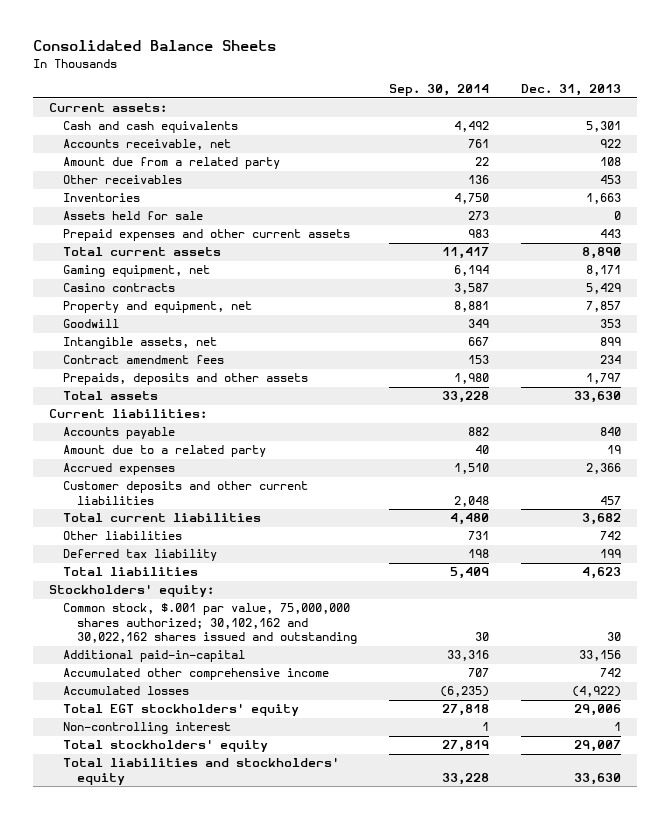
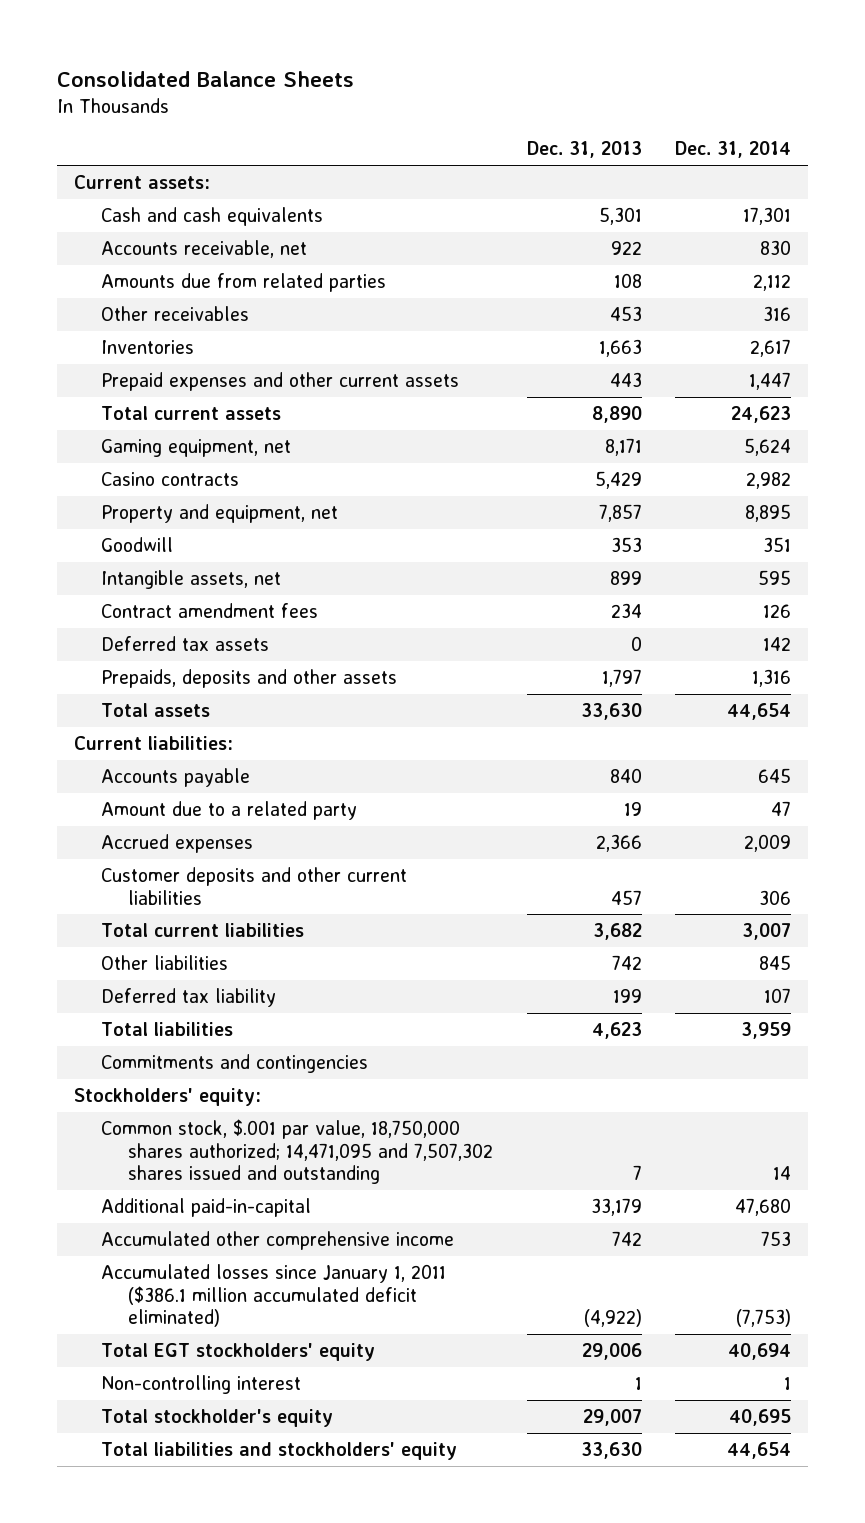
- | Sep. 30, 2014 | Dec. 31, 2013
+ | Dec. 31, 2013 | Dec. 31, 2014
- Amount due from a related party | 22 | 108
+ Amounts due from related parties | 108 | 2,112
- Assets held for sale | 273 | 0
+ Deferred tax assets | 0 | 142
+ Commitments and contingencies
- Common stock, $.001 par value, 75,000,000 shares authorized; 30,102,162 and 30,022,162 shares issued and outstanding | 30 | 30
- Additional paid-in-capital | 33,316 | 33,156
+ Common stock, $.001 par value, 18,750,000 shares authorized; 14,471,095 and 7,507,302 shares issued and outstanding | 7 | 14
+ Additional paid-in-capital | 33,179 | 47,680
- Accumulated losses | (6,235) | (4,922)
+ Accumulated losses since January 1, 2011 ($386.1 million accumulated deficit eliminated) | (4,922) | (7,753)
- Total stockholders' equity | 27,819 | 29,007
+ Total stockholder's equity | 29,007 | 40,695

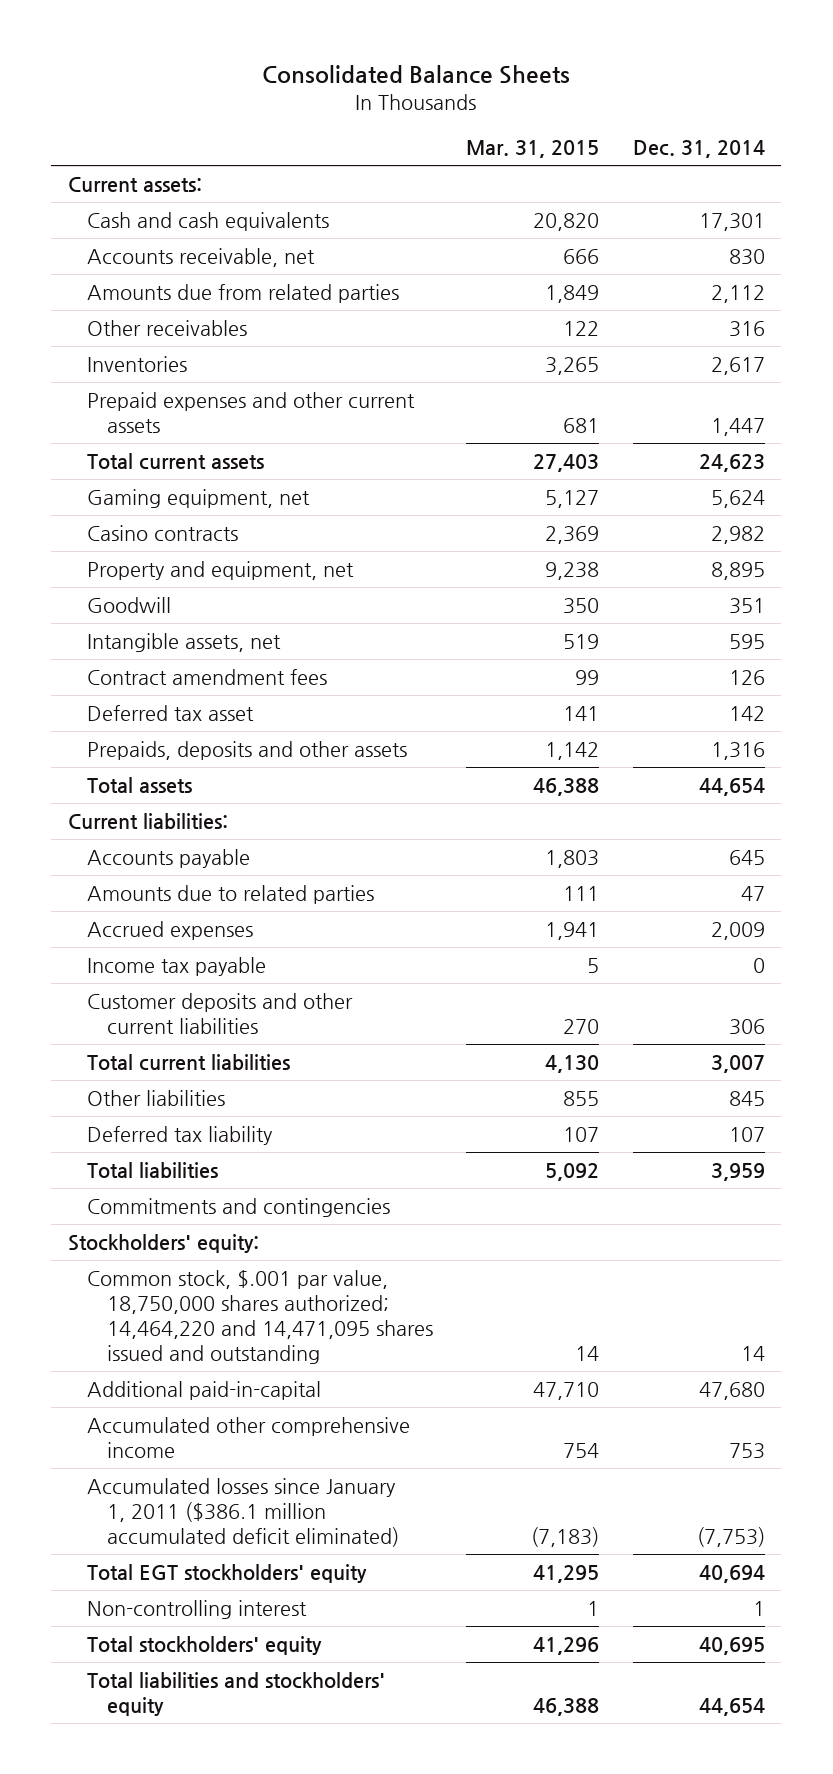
- | Dec. 31, 2013 | Dec. 31, 2014
+ | Mar. 31, 2015 | Dec. 31, 2014
- Deferred tax assets | 0 | 142
+ Deferred tax asset | 141 | 142
- Amount due to a related party | 19 | 47
+ Amounts due to related parties | 111 | 47
+ Income tax payable | 5 | 0
- Common stock, $.001 par value, 18,750,000 shares authorized; 14,471,095 and 7,507,302 shares issued and outstanding | 7 | 14
+ Common stock, $.001 par value, 18,750,000 shares authorized; 14,464,220 and 14,471,095 shares issued and outstanding | 14 | 14
- Total stockholder's equity | 29,007 | 40,695
+ Total stockholders' equity | 41,296 | 40,695

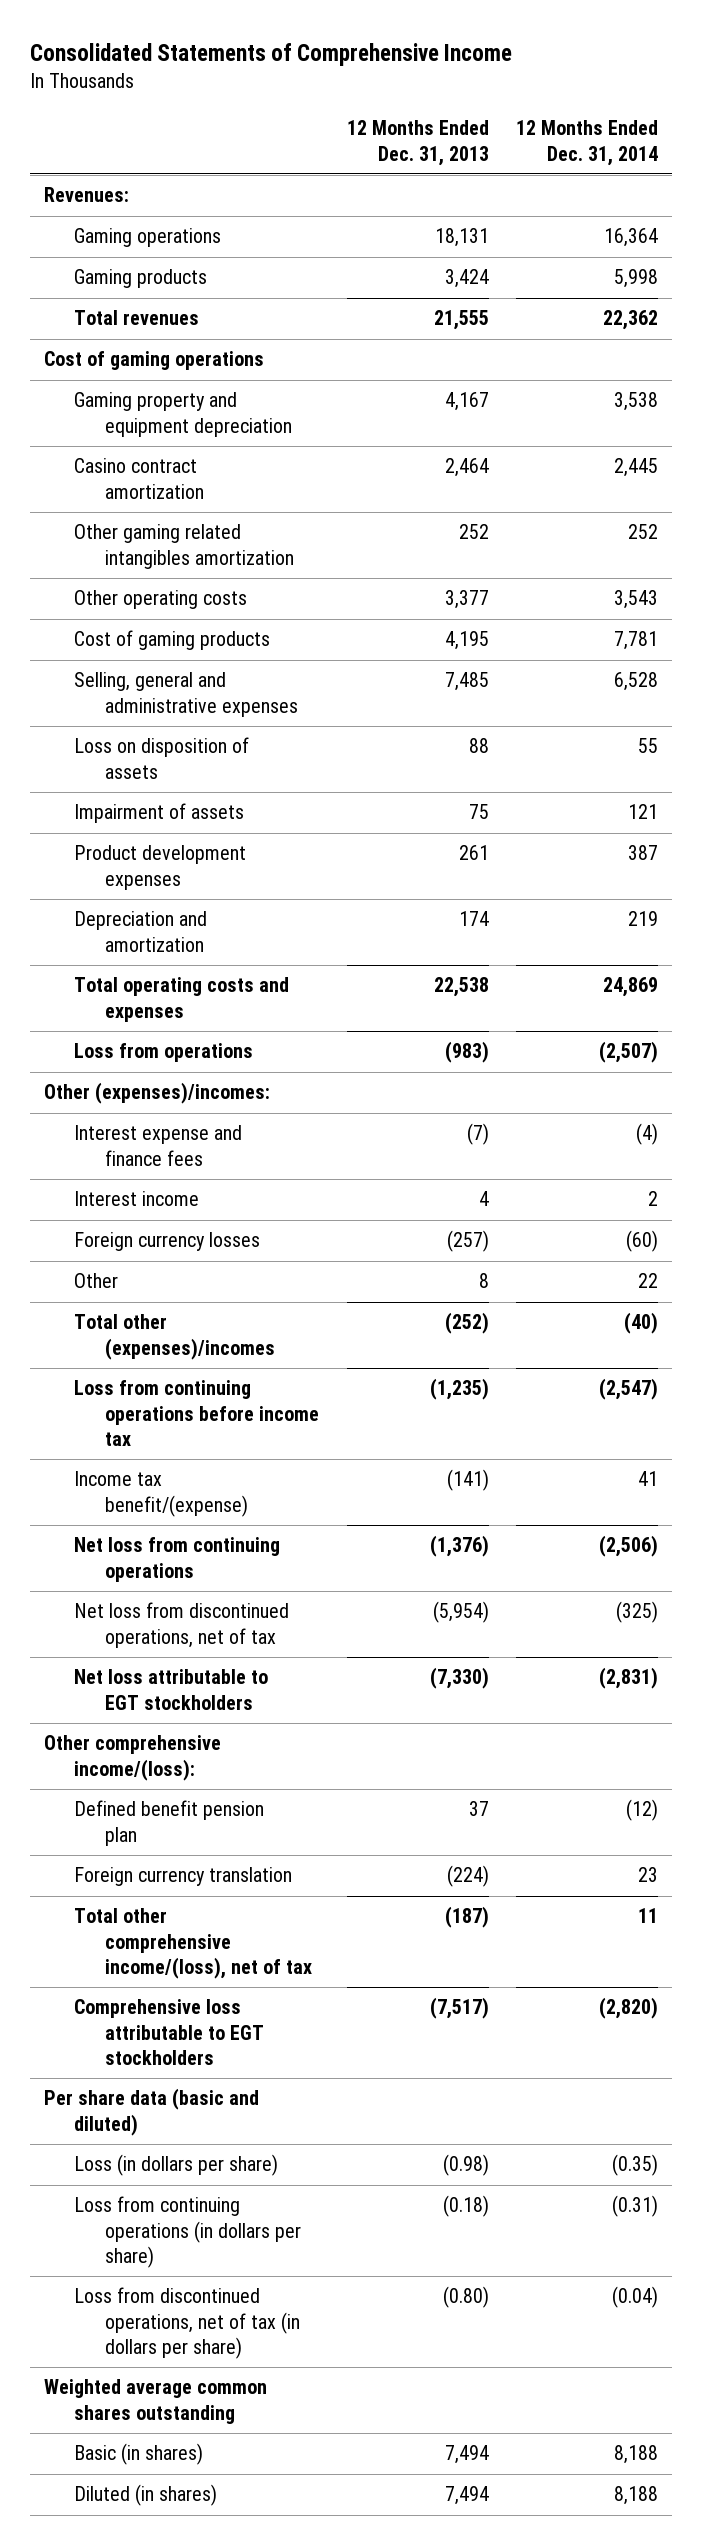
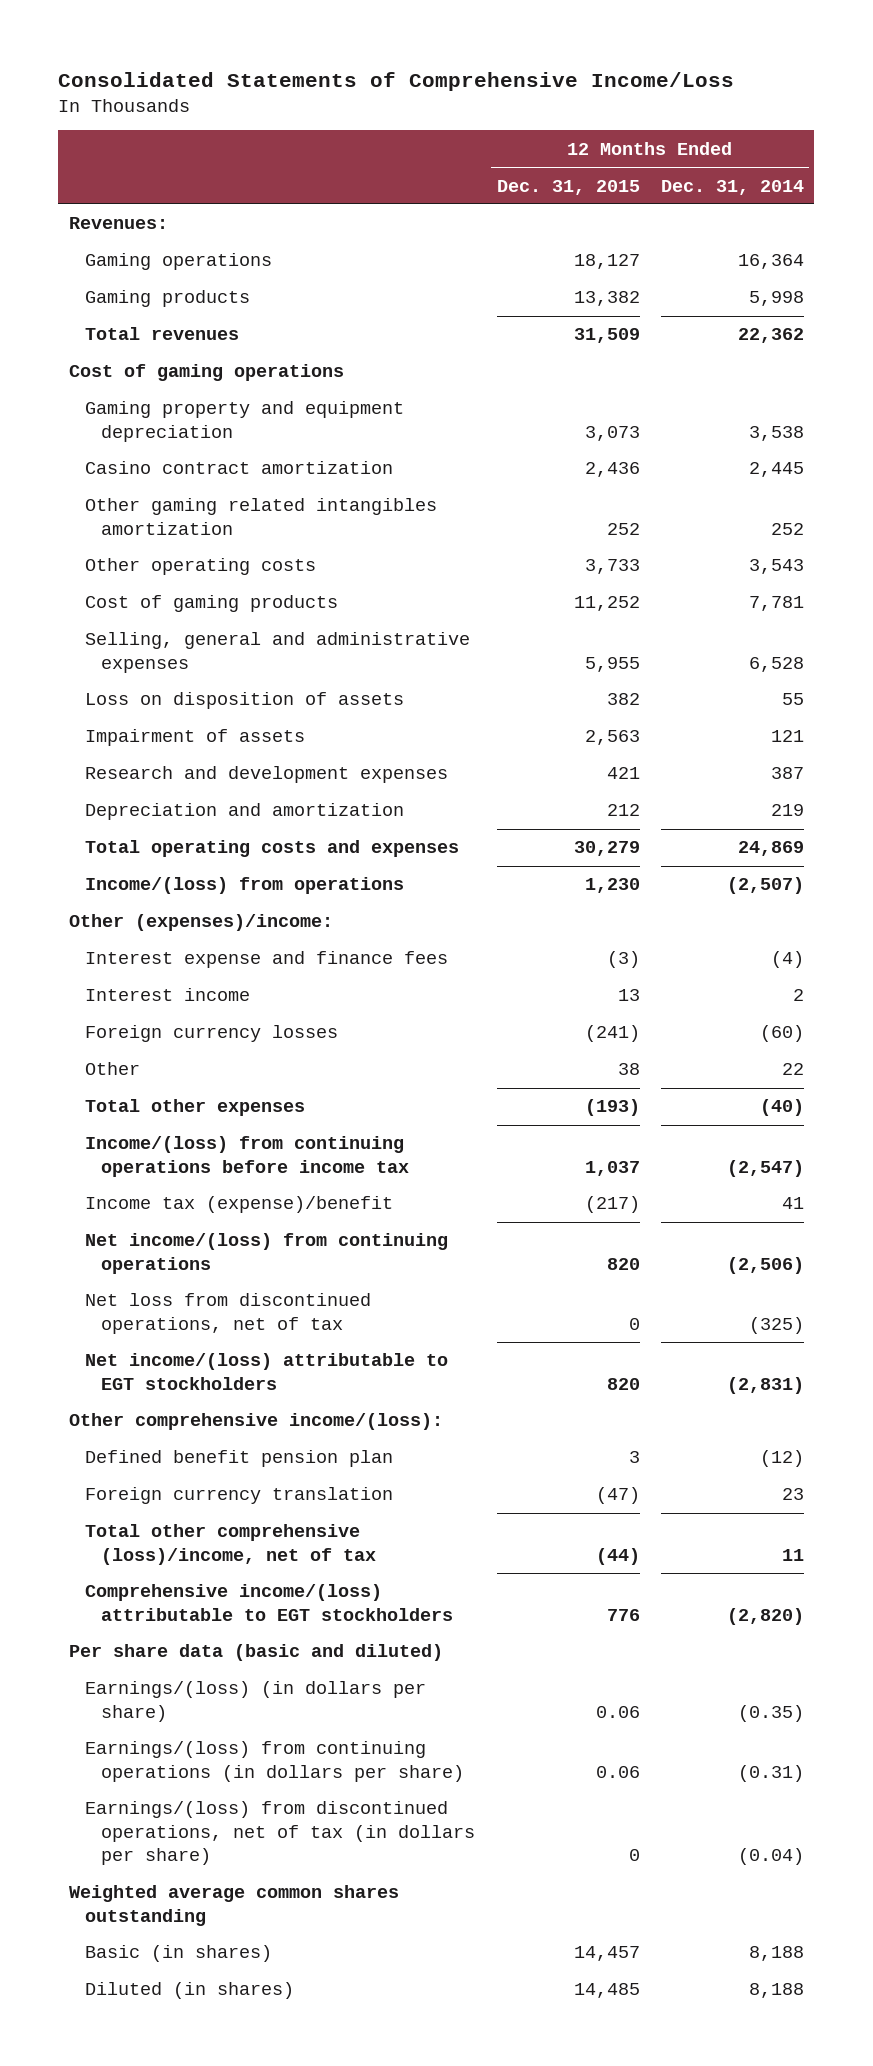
- Consolidated Statements of Comprehensive Income
+ Consolidated Statements of Comprehensive Income/Loss
- | 12 Months Ended Dec. 31, 2013 | 12 Months Ended Dec. 31, 2014
+ | 12 Months Ended Dec. 31, 2015 | 12 Months Ended Dec. 31, 2014
- Product development expenses | 261 | 387
+ Research and development expenses | 421 | 387
- Loss from operations | (983) | (2,507)
- Other (expenses)/incomes:
+ Income/(loss) from operations | 1,230 | (2,507)
+ Other (expenses)/income:
- Total other (expenses)/incomes | (252) | (40)
- Loss from continuing operations before income tax | (1,235) | (2,547)
- Income tax benefit/(expense) | (141) | 41
- Net loss from continuing operations | (1,376) | (2,506)
+ Total other expenses | (193) | (40)
+ Income/(loss) from continuing operations before income tax | 1,037 | (2,547)
+ Income tax (expense)/benefit | (217) | 41
+ Net income/(loss) from continuing operations | 820 | (2,506)
- Net loss attributable to EGT stockholders | (7,330) | (2,831)
+ Net income/(loss) attributable to EGT stockholders | 820 | (2,831)
- Total other comprehensive income/(loss), net of tax | (187) | 11
- Comprehensive loss attributable to EGT stockholders | (7,517) | (2,820)
+ Total other comprehensive (loss)/income, net of tax | (44) | 11
+ Comprehensive income/(loss) attributable to EGT stockholders | 776 | (2,820)
- Loss (in dollars per share) | (0.98) | (0.35)
- Loss from continuing operations (in dollars per share) | (0.18) | (0.31)
- Loss from discontinued operations, net of tax (in dollars per share) | (0.80) | (0.04)
+ Earnings/(loss) (in dollars per share) | 0.06 | (0.35)
+ Earnings/(loss) from continuing operations (in dollars per share) | 0.06 | (0.31)
+ Earnings/(loss) from discontinued operations, net of tax (in dollars per share) | 0 | (0.04)

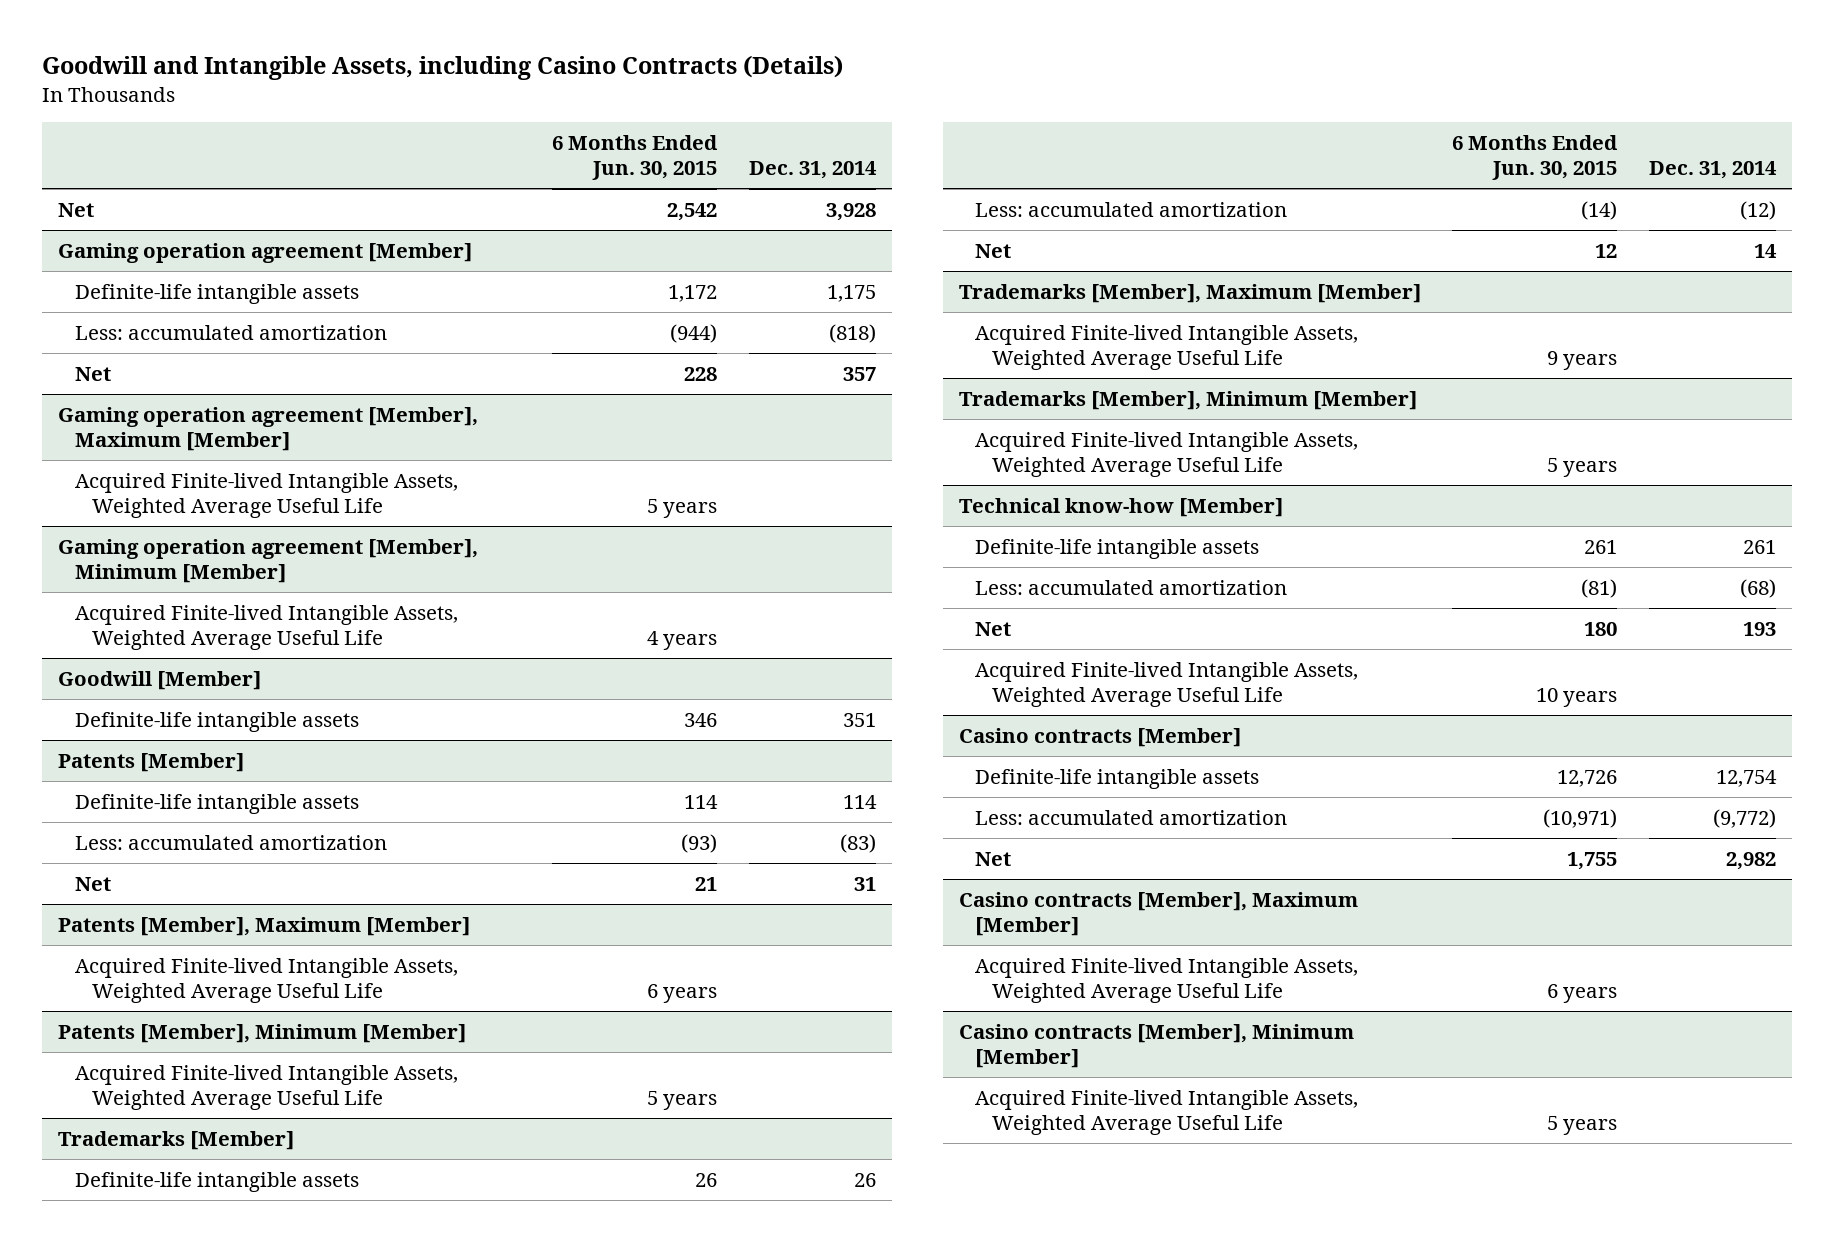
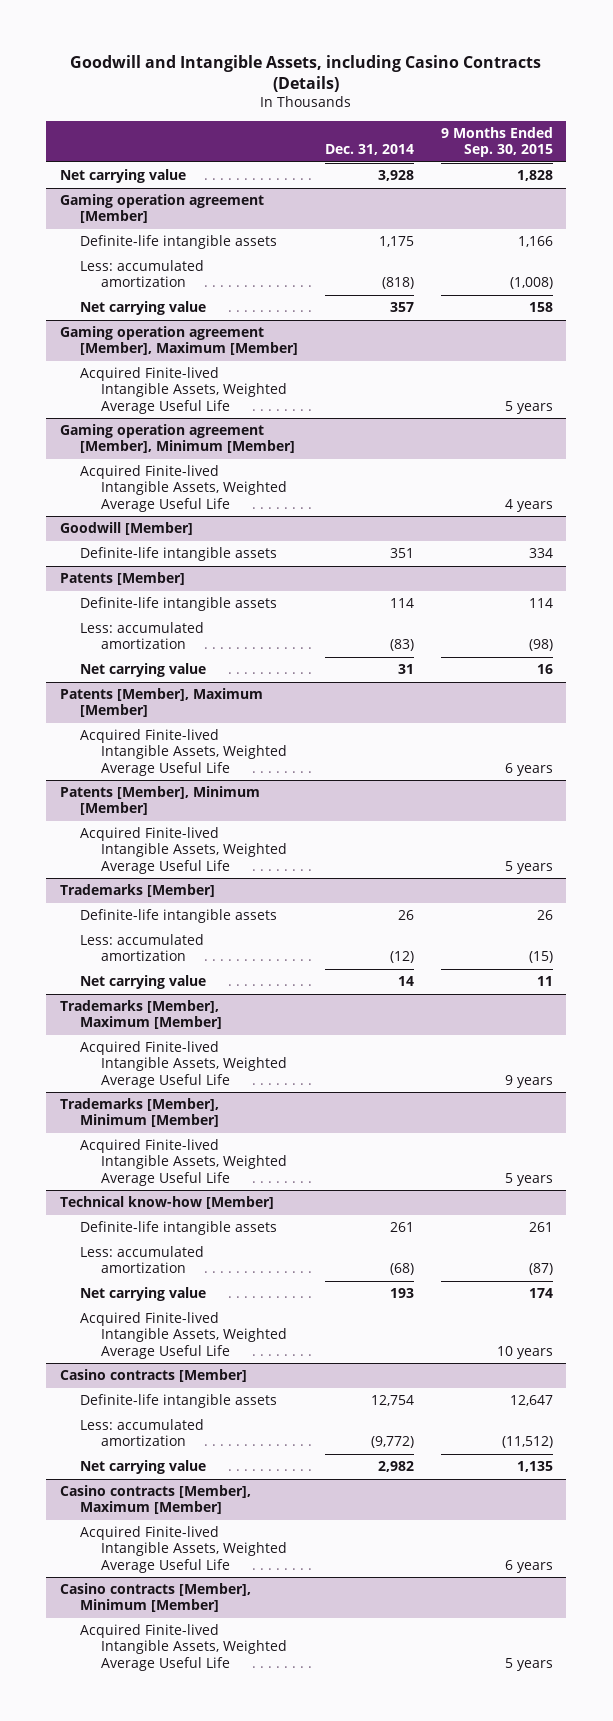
- | 6 Months Ended Jun. 30, 2015 | Dec. 31, 2014
+ | Dec. 31, 2014 | 9 Months Ended Sep. 30, 2015
- Net | 2,542 | 3,928
+ Net carrying value | 3,928 | 1,828
@ Gaming operation agreement [Member]
- Net | 228 | 357
+ Net carrying value | 357 | 158
@ Patents [Member]
- Net | 21 | 31
+ Net carrying value | 31 | 16
@ Trademarks [Member]
- Net | 12 | 14
+ Net carrying value | 14 | 11
@ Technical know-how [Member]
- Net | 180 | 193
+ Net carrying value | 193 | 174
@ Casino contracts [Member]
- Net | 1,755 | 2,982
+ Net carrying value | 2,982 | 1,135

